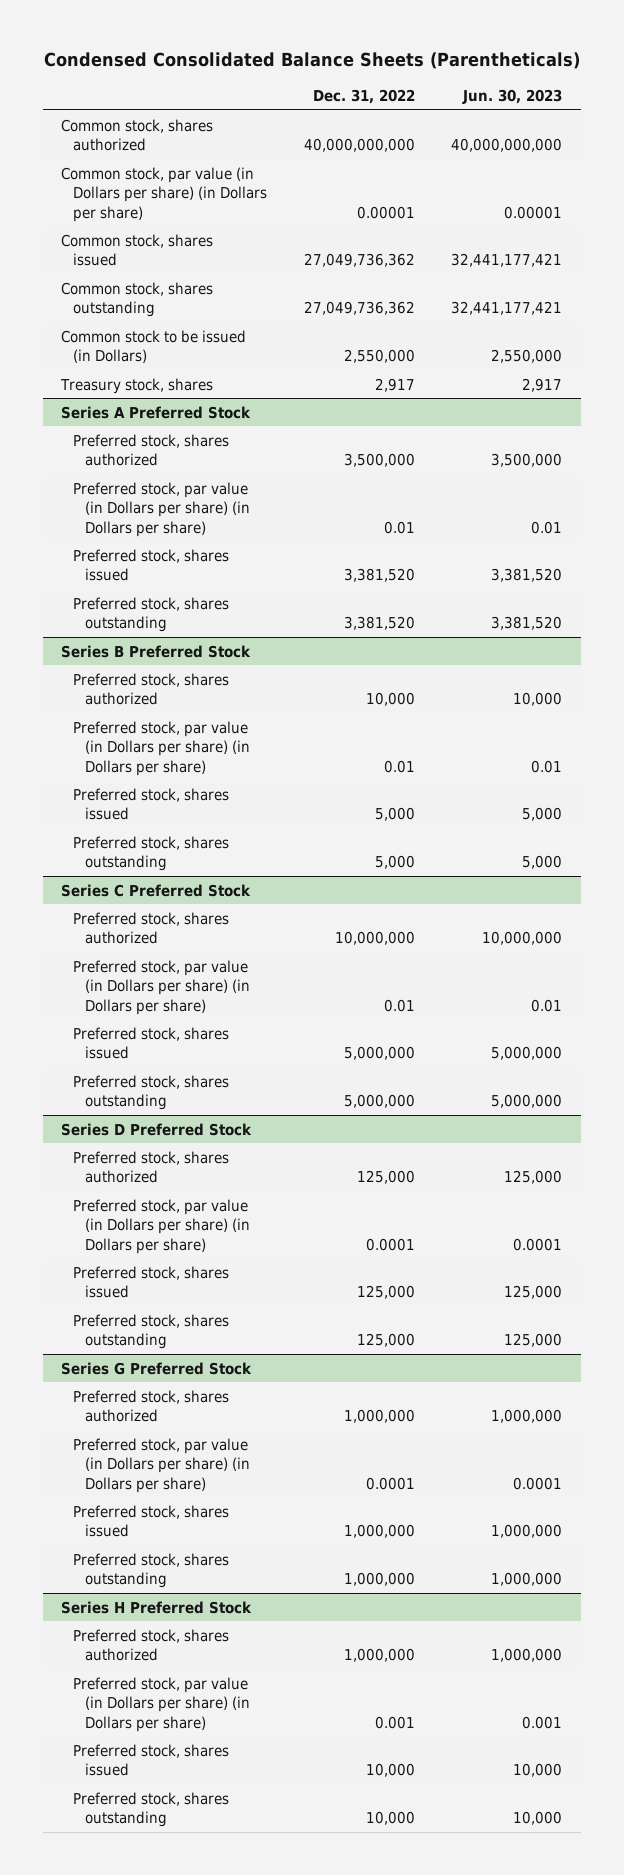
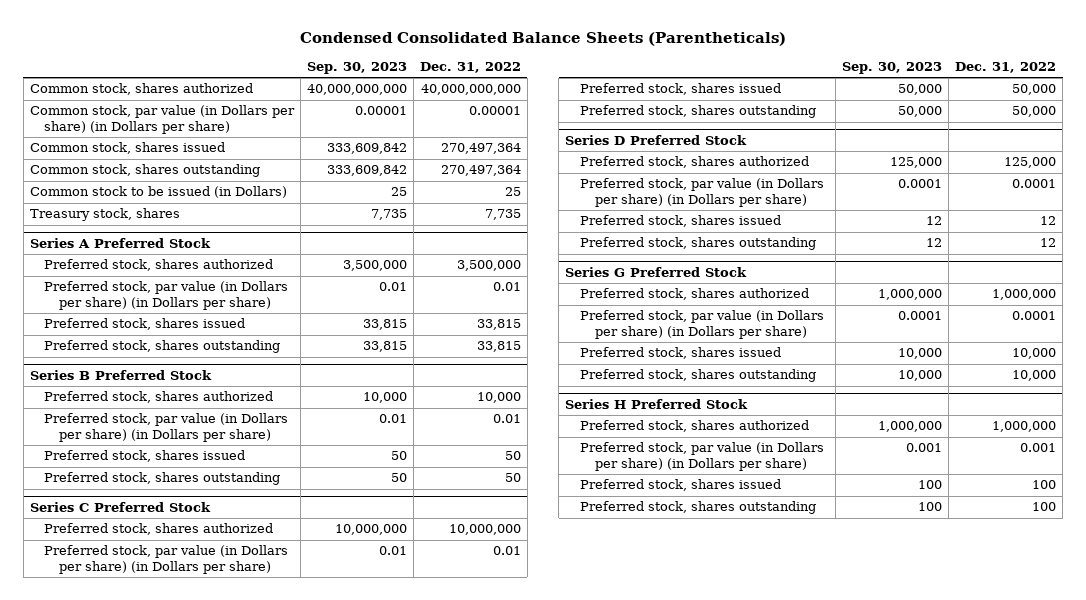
- | Dec. 31, 2022 | Jun. 30, 2023
+ | Sep. 30, 2023 | Dec. 31, 2022
- Common stock, shares issued | 27,049,736,362 | 32,441,177,421
- Common stock, shares outstanding | 27,049,736,362 | 32,441,177,421
- Common stock to be issued (in Dollars) | 2,550,000 | 2,550,000
- Treasury stock, shares | 2,917 | 2,917
+ Common stock, shares issued | 333,609,842 | 270,497,364
+ Common stock, shares outstanding | 333,609,842 | 270,497,364
+ Common stock to be issued (in Dollars) | 25 | 25
+ Treasury stock, shares | 7,735 | 7,735
@ Series A Preferred Stock
- Preferred stock, shares issued | 3,381,520 | 3,381,520
- Preferred stock, shares outstanding | 3,381,520 | 3,381,520
+ Preferred stock, shares issued | 33,815 | 33,815
+ Preferred stock, shares outstanding | 33,815 | 33,815
@ Series B Preferred Stock
- Preferred stock, shares issued | 5,000 | 5,000
- Preferred stock, shares outstanding | 5,000 | 5,000
+ Preferred stock, shares issued | 50 | 50
+ Preferred stock, shares outstanding | 50 | 50
@ Series C Preferred Stock
- Preferred stock, shares issued | 5,000,000 | 5,000,000
- Preferred stock, shares outstanding | 5,000,000 | 5,000,000
+ Preferred stock, shares issued | 50,000 | 50,000
+ Preferred stock, shares outstanding | 50,000 | 50,000
@ Series D Preferred Stock
- Preferred stock, shares issued | 125,000 | 125,000
- Preferred stock, shares outstanding | 125,000 | 125,000
+ Preferred stock, shares issued | 12 | 12
+ Preferred stock, shares outstanding | 12 | 12
@ Series G Preferred Stock
- Preferred stock, shares issued | 1,000,000 | 1,000,000
- Preferred stock, shares outstanding | 1,000,000 | 1,000,000
+ Preferred stock, shares issued | 10,000 | 10,000
+ Preferred stock, shares outstanding | 10,000 | 10,000
@ Series H Preferred Stock
- Preferred stock, shares issued | 10,000 | 10,000
- Preferred stock, shares outstanding | 10,000 | 10,000
+ Preferred stock, shares issued | 100 | 100
+ Preferred stock, shares outstanding | 100 | 100

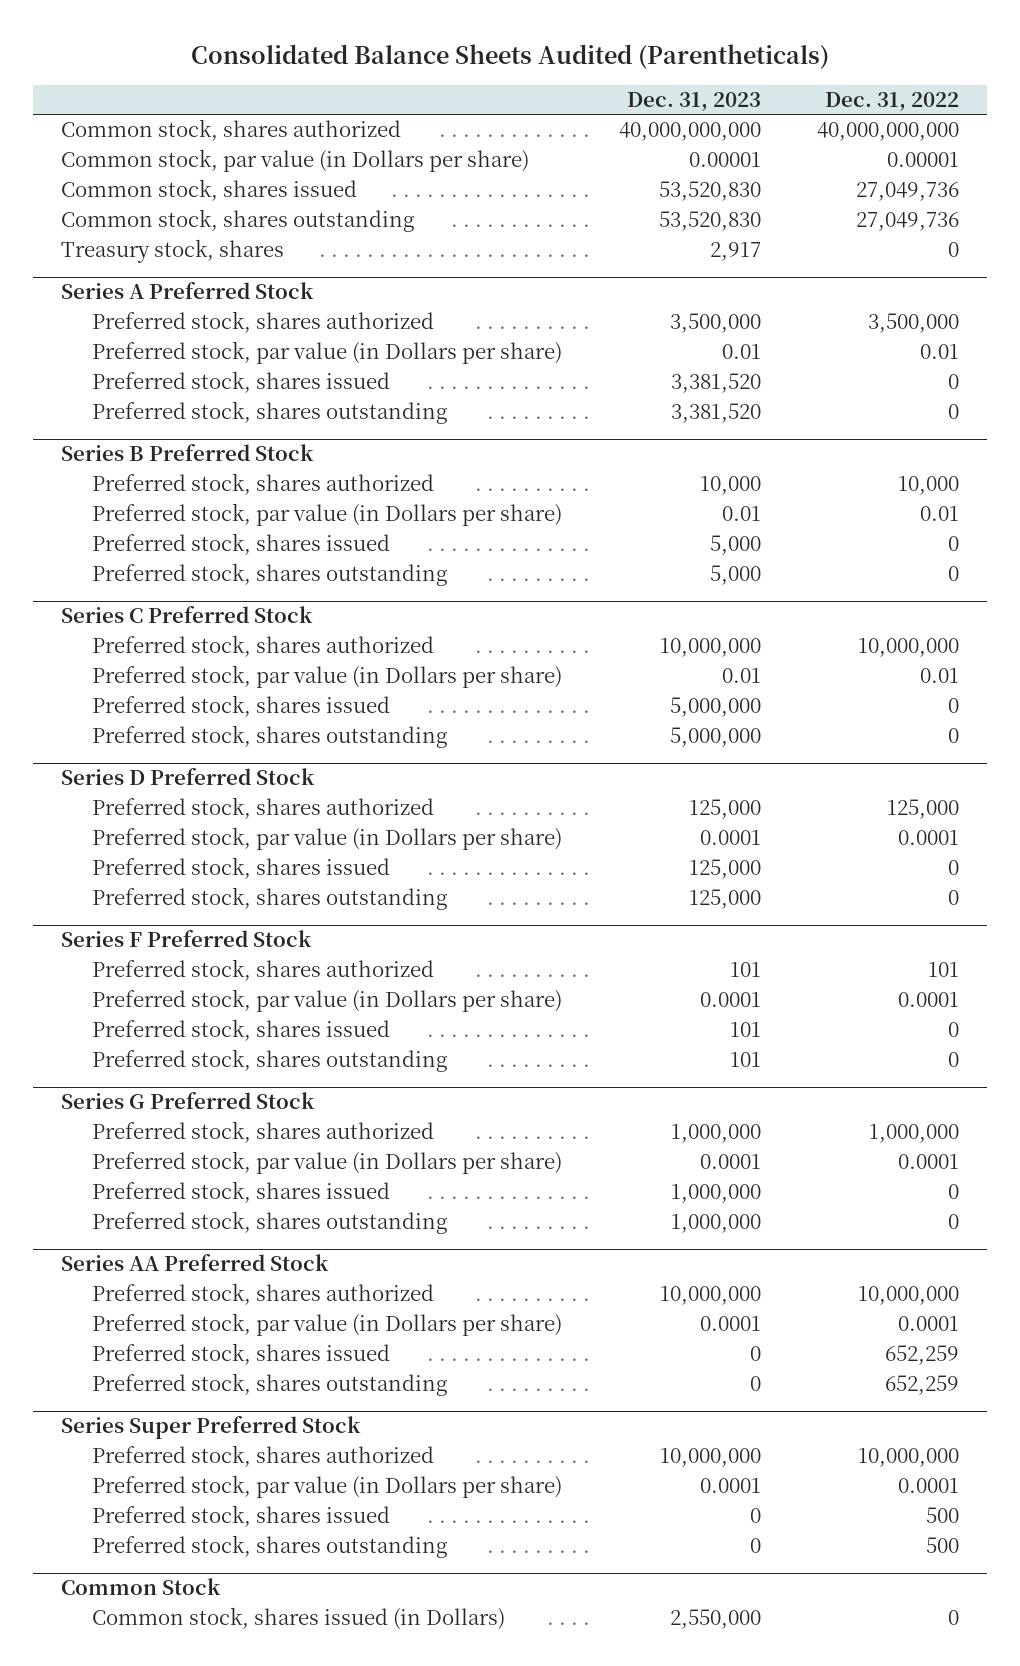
- Condensed Consolidated Balance Sheets (Parentheticals)
+ Consolidated Balance Sheets Audited (Parentheticals)
- | Sep. 30, 2023 | Dec. 31, 2022
+ | Dec. 31, 2023 | Dec. 31, 2022
- Common stock, par value (in Dollars per share) (in Dollars per share) | 0.00001 | 0.00001
- Common stock, shares issued | 333,609,842 | 270,497,364
- Common stock, shares outstanding | 333,609,842 | 270,497,364
- Common stock to be issued (in Dollars) | 25 | 25
- Treasury stock, shares | 7,735 | 7,735
+ Common stock, par value (in Dollars per share) | 0.00001 | 0.00001
+ Common stock, shares issued | 53,520,830 | 27,049,736
+ Common stock, shares outstanding | 53,520,830 | 27,049,736
+ Treasury stock, shares | 2,917 | 0
@ Series A Preferred Stock
- Preferred stock, par value (in Dollars per share) (in Dollars per share) | 0.01 | 0.01
- Preferred stock, shares issued | 33,815 | 33,815
- Preferred stock, shares outstanding | 33,815 | 33,815
+ Preferred stock, par value (in Dollars per share) | 0.01 | 0.01
+ Preferred stock, shares issued | 3,381,520 | 0
+ Preferred stock, shares outstanding | 3,381,520 | 0
@ Series B Preferred Stock
- Preferred stock, par value (in Dollars per share) (in Dollars per share) | 0.01 | 0.01
- Preferred stock, shares issued | 50 | 50
- Preferred stock, shares outstanding | 50 | 50
+ Preferred stock, par value (in Dollars per share) | 0.01 | 0.01
+ Preferred stock, shares issued | 5,000 | 0
+ Preferred stock, shares outstanding | 5,000 | 0
@ Series C Preferred Stock
- Preferred stock, par value (in Dollars per share) (in Dollars per share) | 0.01 | 0.01
- Preferred stock, shares issued | 50,000 | 50,000
- Preferred stock, shares outstanding | 50,000 | 50,000
+ Preferred stock, par value (in Dollars per share) | 0.01 | 0.01
+ Preferred stock, shares issued | 5,000,000 | 0
+ Preferred stock, shares outstanding | 5,000,000 | 0
@ Series D Preferred Stock
- Preferred stock, par value (in Dollars per share) (in Dollars per share) | 0.0001 | 0.0001
- Preferred stock, shares issued | 12 | 12
- Preferred stock, shares outstanding | 12 | 12
+ Preferred stock, par value (in Dollars per share) | 0.0001 | 0.0001
+ Preferred stock, shares issued | 125,000 | 0
+ Preferred stock, shares outstanding | 125,000 | 0
+ Series F Preferred Stock
+ Preferred stock, shares authorized | 101 | 101
+ Preferred stock, par value (in Dollars per share) | 0.0001 | 0.0001
+ Preferred stock, shares issued | 101 | 0
+ Preferred stock, shares outstanding | 101 | 0
@ Series G Preferred Stock
- Preferred stock, par value (in Dollars per share) (in Dollars per share) | 0.0001 | 0.0001
- Preferred stock, shares issued | 10,000 | 10,000
- Preferred stock, shares outstanding | 10,000 | 10,000
- Series H Preferred Stock
- Preferred stock, shares authorized | 1,000,000 | 1,000,000
- Preferred stock, par value (in Dollars per share) (in Dollars per share) | 0.001 | 0.001
- Preferred stock, shares issued | 100 | 100
- Preferred stock, shares outstanding | 100 | 100
@ Series G Preferred Stock
+ Preferred stock, par value (in Dollars per share) | 0.0001 | 0.0001
+ Preferred stock, shares issued | 1,000,000 | 0
+ Preferred stock, shares outstanding | 1,000,000 | 0
+ Series AA Preferred Stock
+ Preferred stock, shares authorized | 10,000,000 | 10,000,000
+ Preferred stock, par value (in Dollars per share) | 0.0001 | 0.0001
+ Preferred stock, shares issued | 0 | 652,259
+ Preferred stock, shares outstanding | 0 | 652,259
+ Series Super Preferred Stock
+ Preferred stock, shares authorized | 10,000,000 | 10,000,000
+ Preferred stock, par value (in Dollars per share) | 0.0001 | 0.0001
+ Preferred stock, shares issued | 0 | 500
+ Preferred stock, shares outstanding | 0 | 500
+ Common Stock
+ Common stock, shares issued (in Dollars) | 2,550,000 | 0

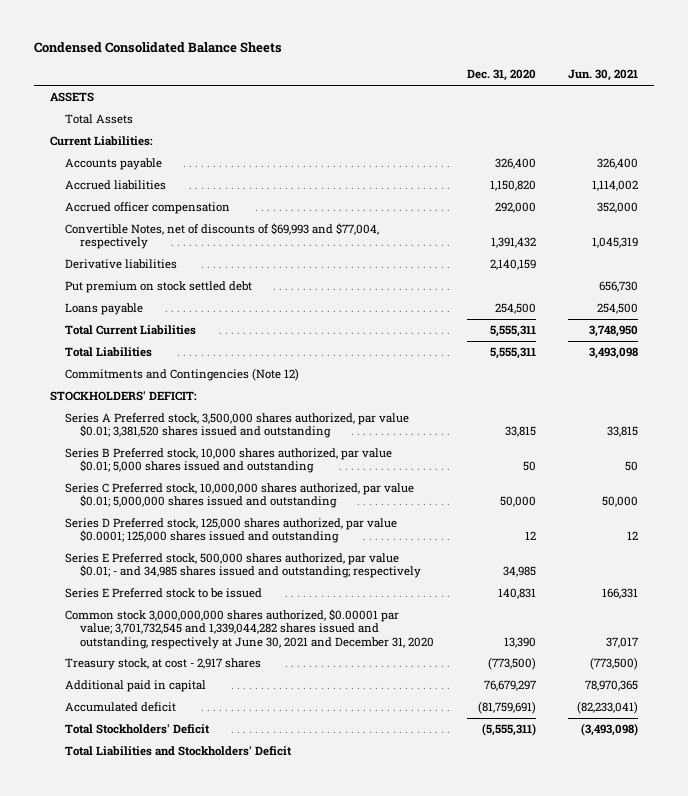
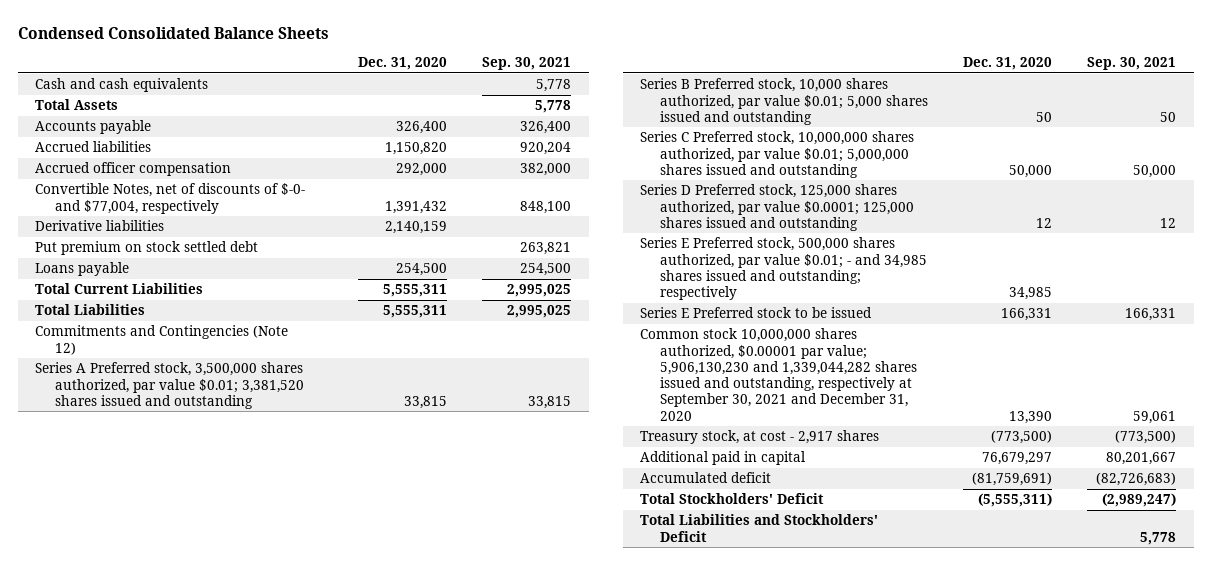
- | Dec. 31, 2020 | Jun. 30, 2021
+ | Dec. 31, 2020 | Sep. 30, 2021
- ASSETS
+ Cash and cash equivalents | | 5,778
- Current Liabilities:
- Convertible Notes, net of discounts of $69,993 and $77,004, respectively | 1,391,432 | 1,045,319
+ Convertible Notes, net of discounts of $-0- and $77,004, respectively | 1,391,432 | 848,100
- STOCKHOLDERS' DEFICIT:
- Series E Preferred stock to be issued | 140,831 | 166,331
- Common stock 3,000,000,000 shares authorized, $0.00001 par value; 3,701,732,545 and 1,339,044,282 shares issued and outstanding, respectively at June 30, 2021 and December 31, 2020 | 13,390 | 37,017
+ Series E Preferred stock to be issued | 166,331 | 166,331
+ Common stock 10,000,000 shares authorized, $0.00001 par value; 5,906,130,230 and 1,339,044,282 shares issued and outstanding, respectively at September 30, 2021 and December 31, 2020 | 13,390 | 59,061

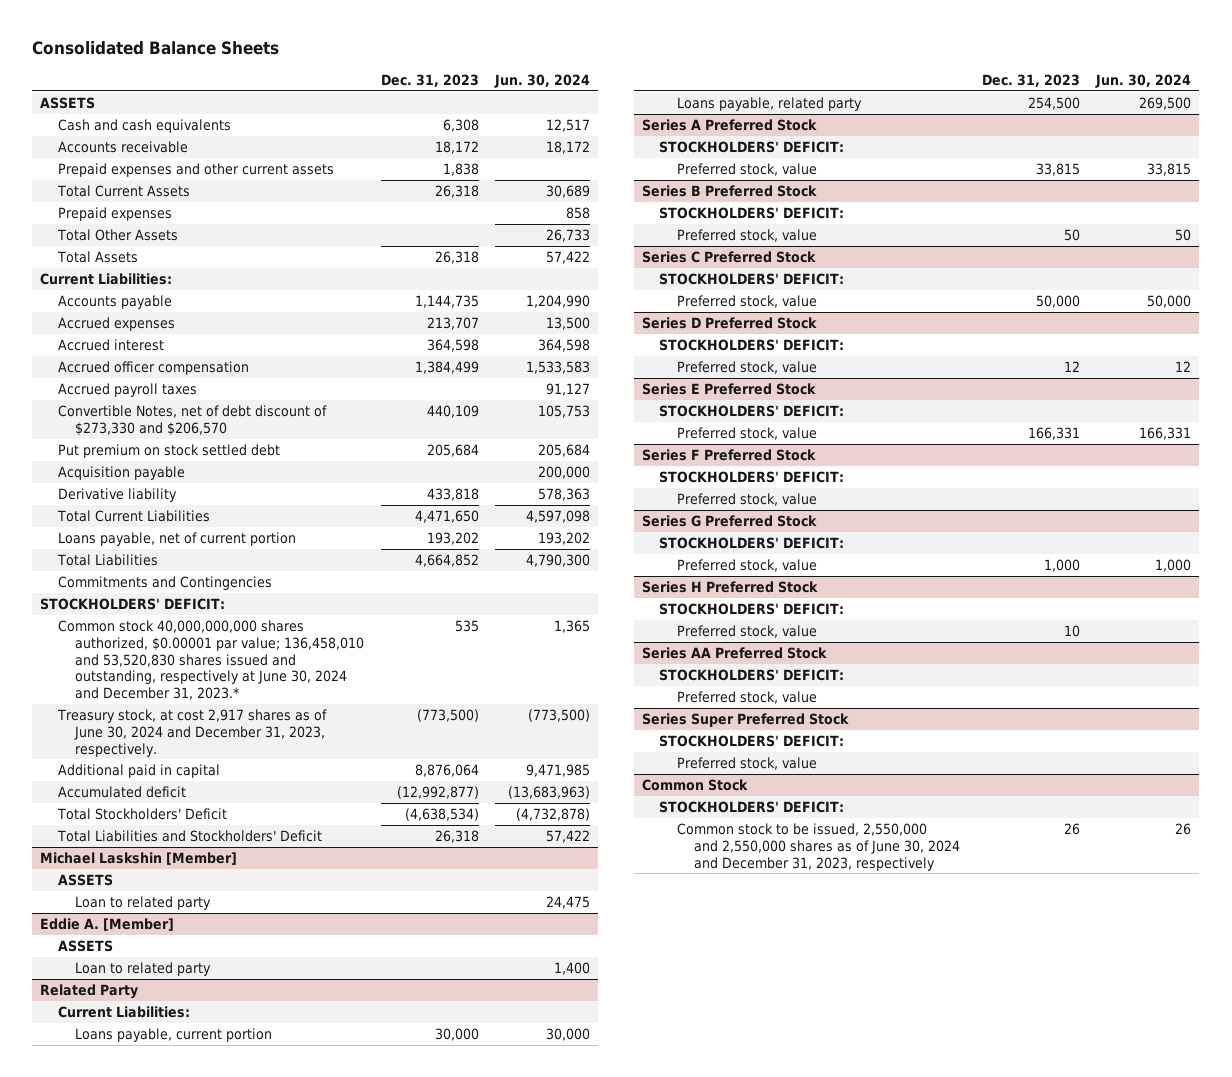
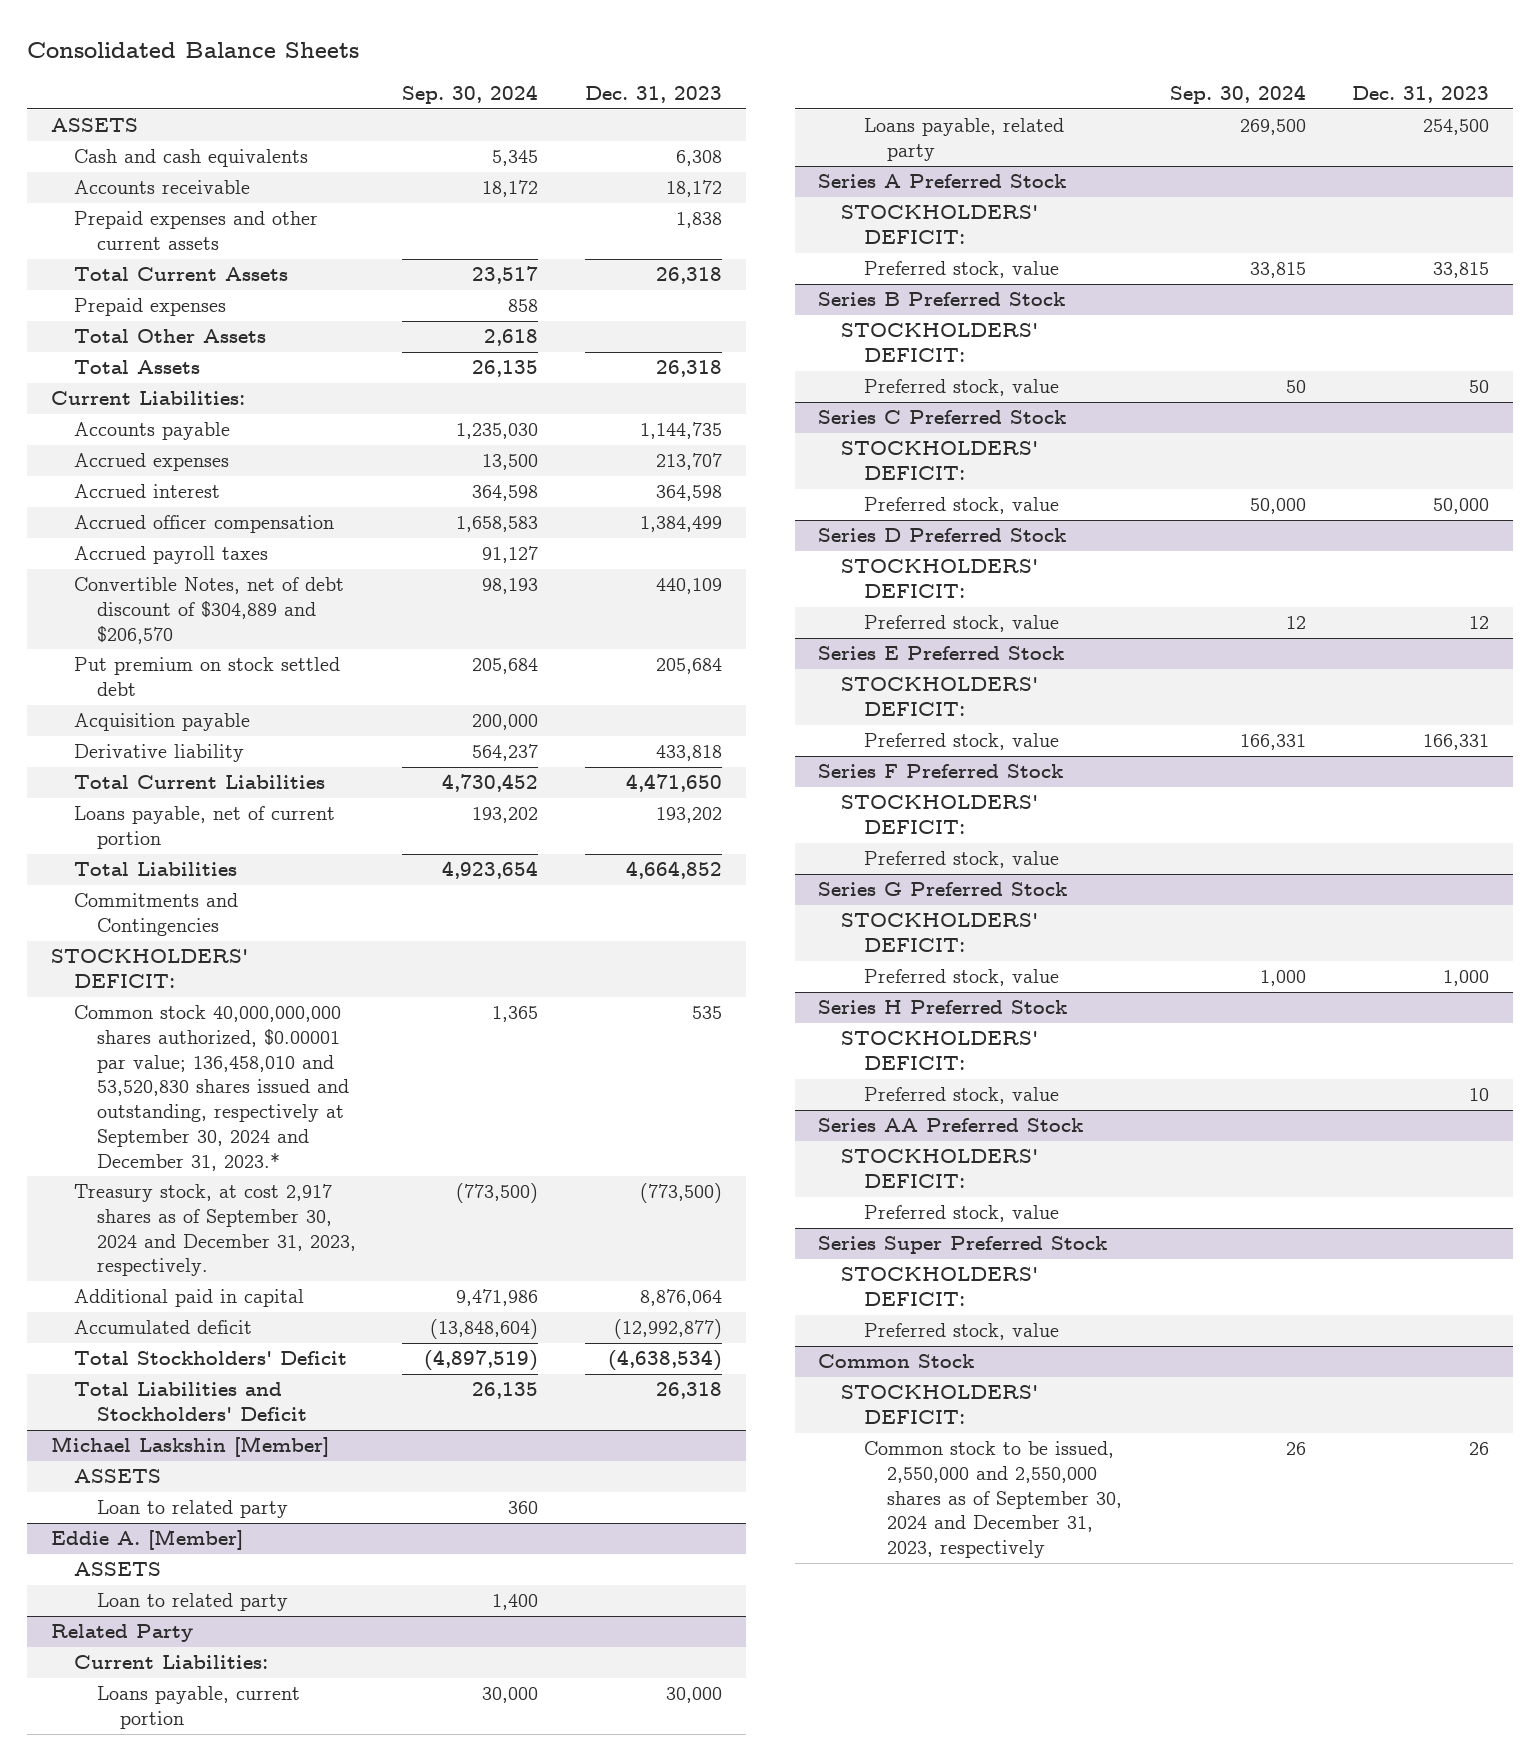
- | Dec. 31, 2023 | Jun. 30, 2024
+ | Sep. 30, 2024 | Dec. 31, 2023
- Convertible Notes, net of debt discount of $273,330 and $206,570 | 440,109 | 105,753
+ Convertible Notes, net of debt discount of $304,889 and $206,570 | 98,193 | 440,109
- Common stock 40,000,000,000 shares authorized, $0.00001 par value; 136,458,010 and 53,520,830 shares issued and outstanding, respectively at June 30, 2024 and December 31, 2023.* | 535 | 1,365
- Treasury stock, at cost 2,917 shares as of June 30, 2024 and December 31, 2023, respectively. | (773,500) | (773,500)
+ Common stock 40,000,000,000 shares authorized, $0.00001 par value; 136,458,010 and 53,520,830 shares issued and outstanding, respectively at September 30, 2024 and December 31, 2023.* | 1,365 | 535
+ Treasury stock, at cost 2,917 shares as of September 30, 2024 and December 31, 2023, respectively. | (773,500) | (773,500)
@ Common Stock
- Common stock to be issued, 2,550,000 and 2,550,000 shares as of June 30, 2024 and December 31, 2023, respectively | 26 | 26
+ Common stock to be issued, 2,550,000 and 2,550,000 shares as of September 30, 2024 and December 31, 2023, respectively | 26 | 26

